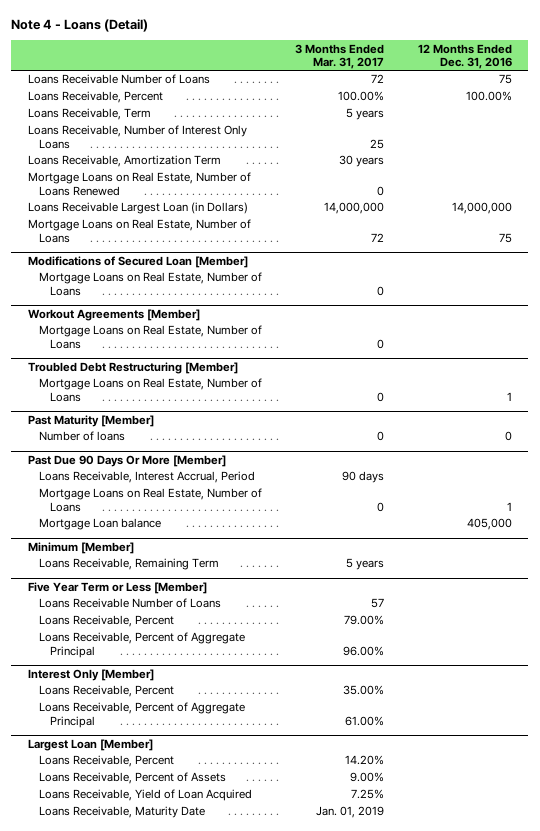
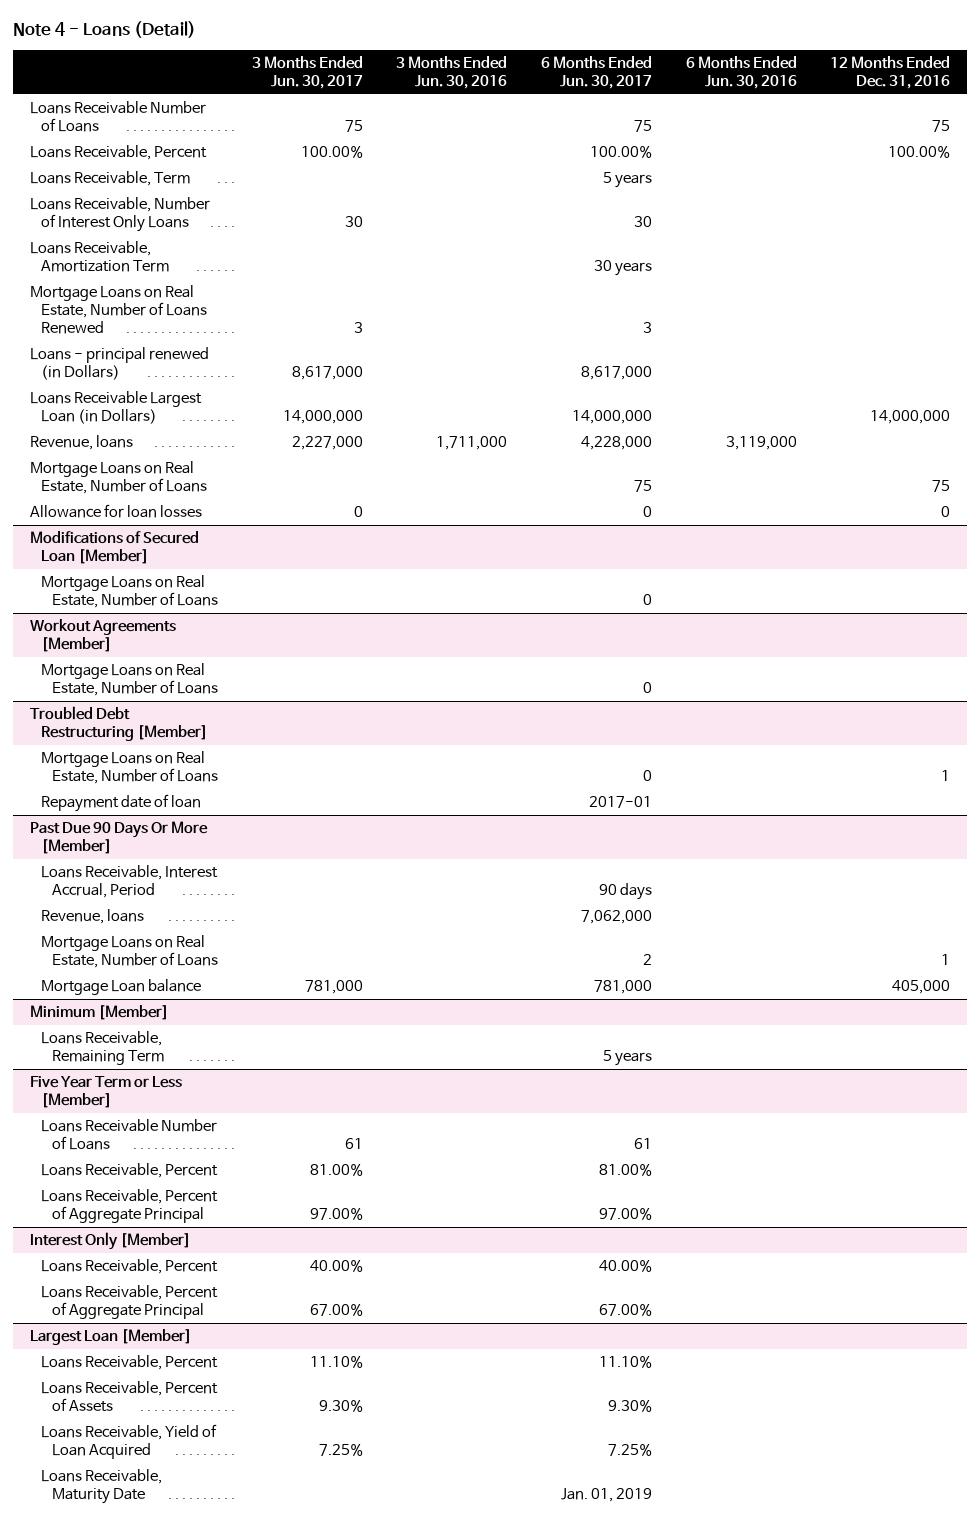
- | 3 Months Ended Mar. 31, 2017 | 12 Months Ended Dec. 31, 2016
+ | 3 Months Ended Jun. 30, 2017 | 3 Months Ended Jun. 30, 2016 | 6 Months Ended Jun. 30, 2017 | 6 Months Ended Jun. 30, 2016 | 12 Months Ended Dec. 31, 2016
+ Loans - principal renewed (in Dollars) | 8,617,000 | | 8,617,000 | |
+ Revenue, loans | 2,227,000 | 1,711,000 | 4,228,000 | 3,119,000 |
+ Allowance for loan losses | 0 | | 0 | | 0
- Past Maturity [Member]
- Number of loans | 0 | 0
@ Troubled Debt Restructuring [Member]
+ Repayment date of loan | | | 2017-01 | |
@ Past Due 90 Days Or More [Member]
+ Revenue, loans | | | 7,062,000 | |

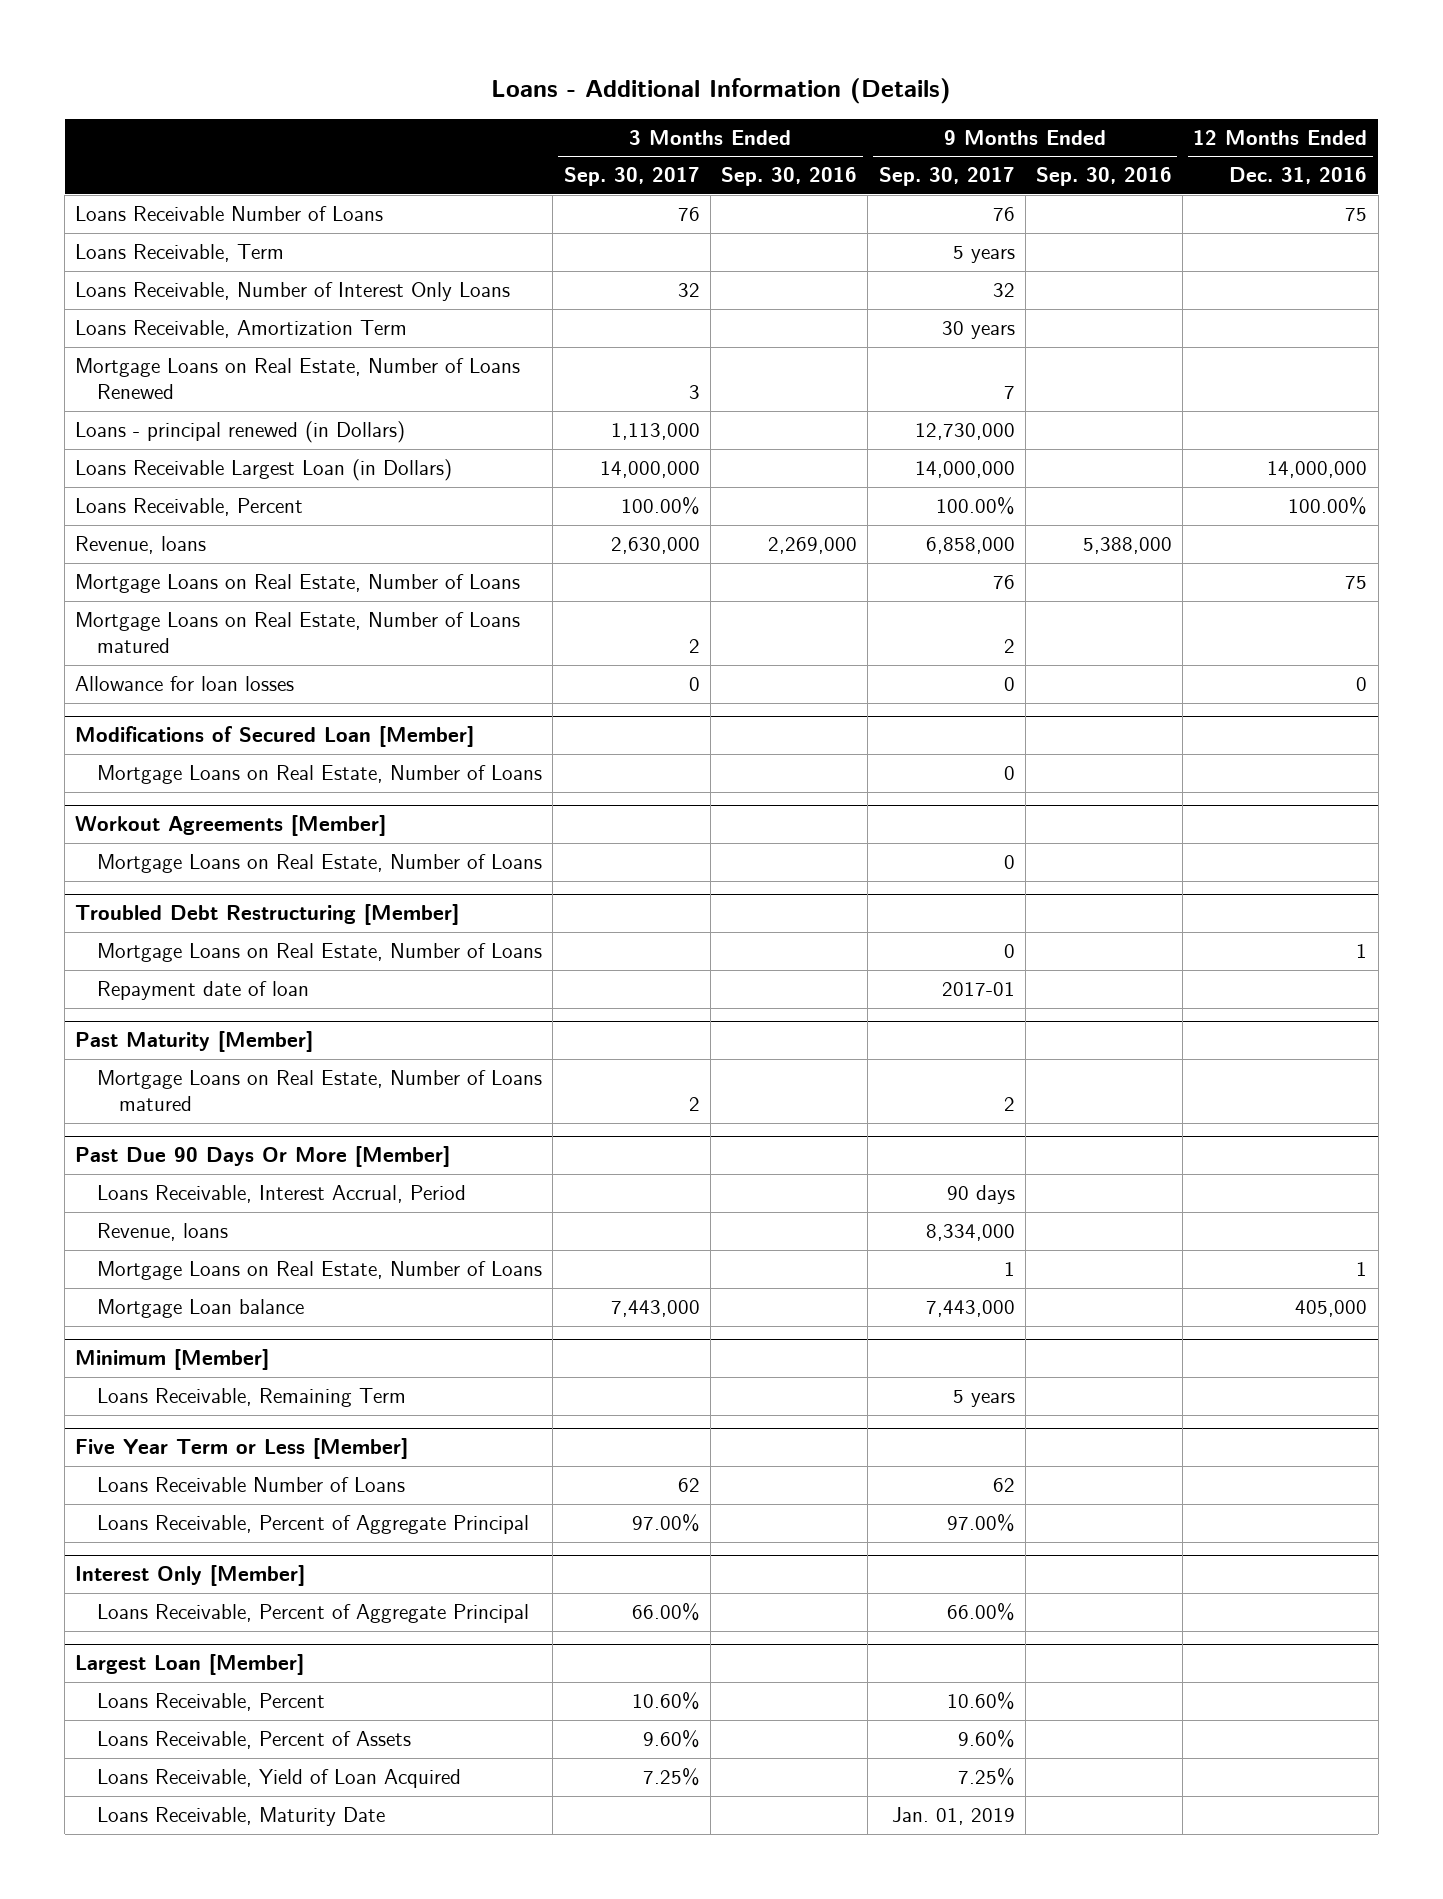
- Note 4 - Loans (Detail)
+ Loans - Additional Information (Details)
- | 3 Months Ended Jun. 30, 2017 | 3 Months Ended Jun. 30, 2016 | 6 Months Ended Jun. 30, 2017 | 6 Months Ended Jun. 30, 2016 | 12 Months Ended Dec. 31, 2016
+ | 3 Months Ended Sep. 30, 2017 | 3 Months Ended Sep. 30, 2016 | 9 Months Ended Sep. 30, 2017 | 9 Months Ended Sep. 30, 2016 | 12 Months Ended Dec. 31, 2016
moved down: Loans Receivable, Percent | 100.00% | | 100.00% | | 100.00%
+ Mortgage Loans on Real Estate, Number of Loans matured | 2 | | 2 | |
+ Past Maturity [Member]
+ Mortgage Loans on Real Estate, Number of Loans matured | 2 | | 2 | |
@ Five Year Term or Less [Member]
- Loans Receivable, Percent | 81.00% | | 81.00% | |
@ Interest Only [Member]
- Loans Receivable, Percent | 40.00% | | 40.00% | |

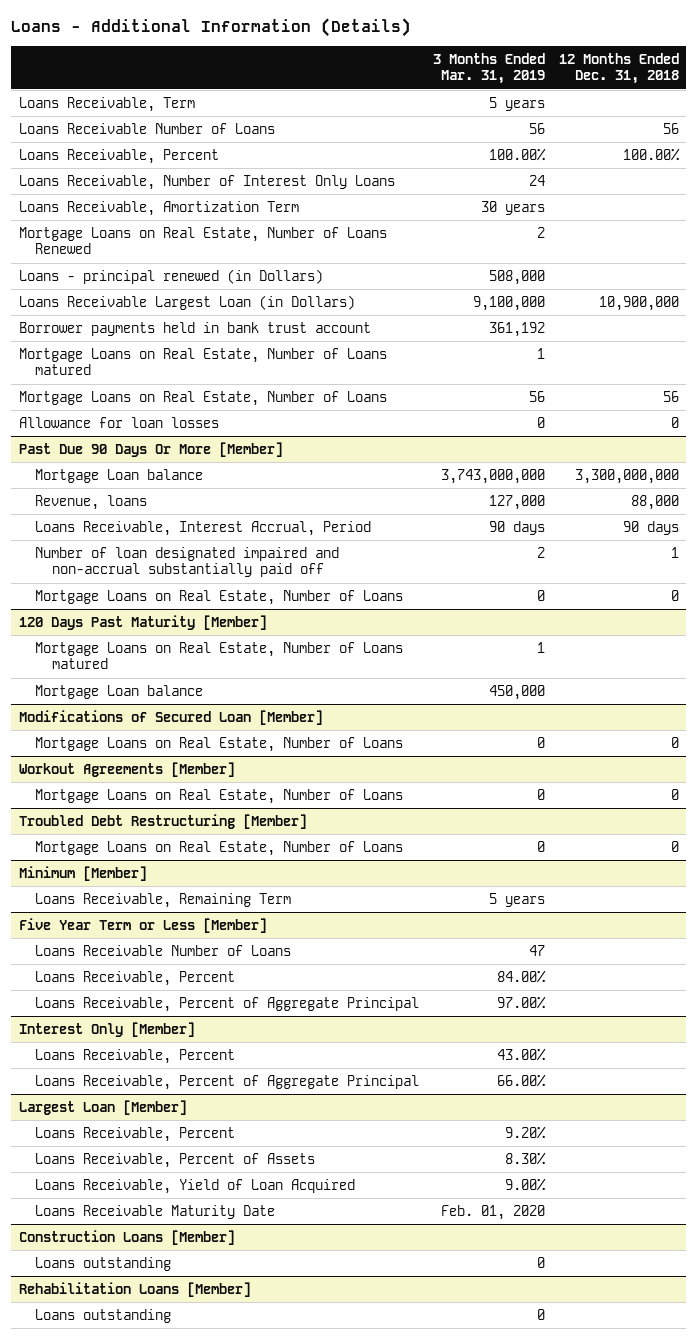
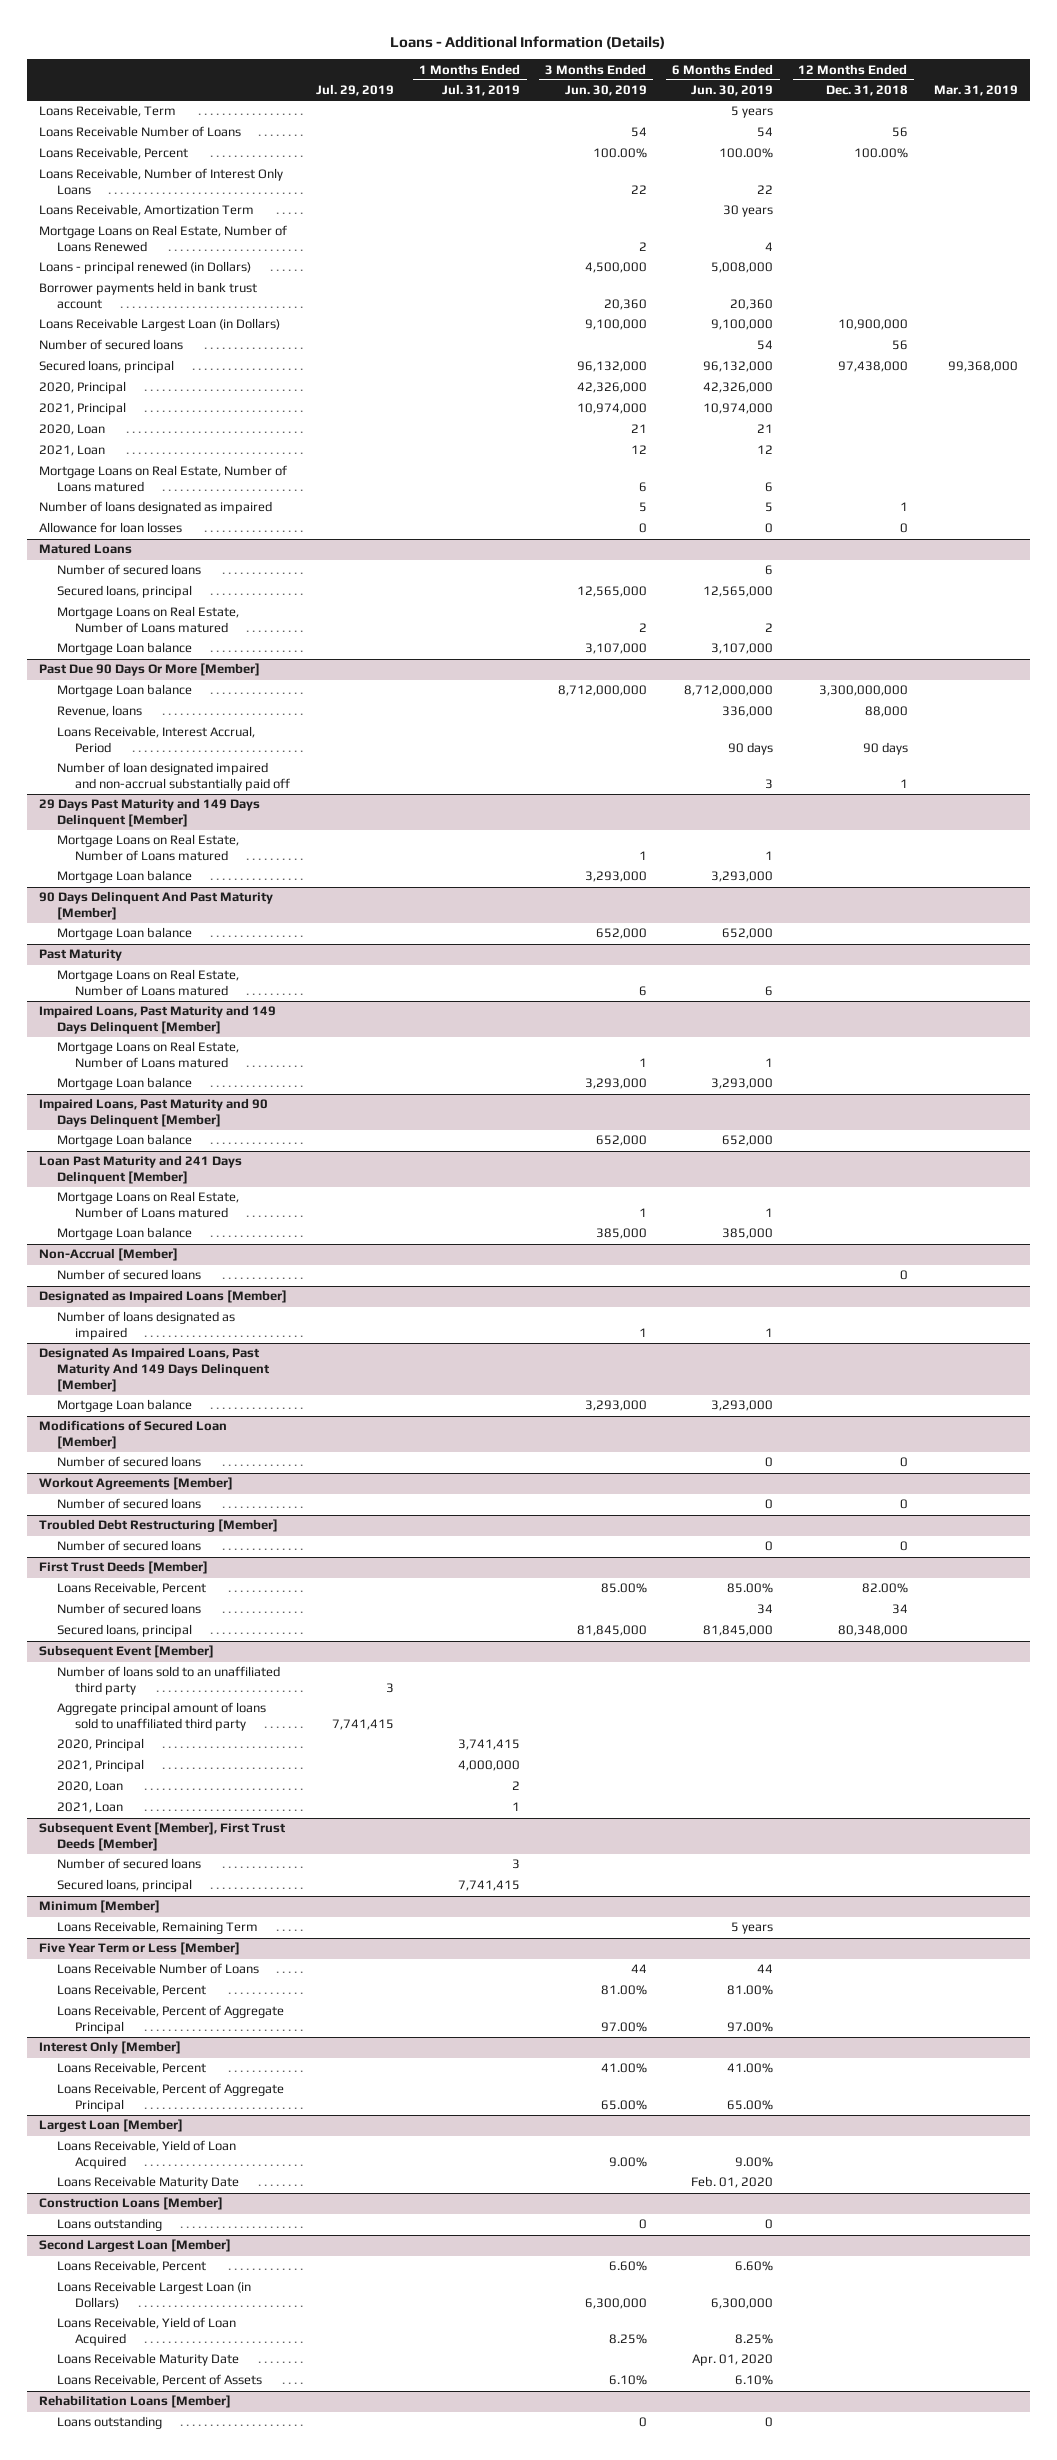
- | 3 Months Ended Mar. 31, 2019 | 12 Months Ended Dec. 31, 2018
+ | Jul. 29, 2019 | 1 Months Ended Jul. 31, 2019 | 3 Months Ended Jun. 30, 2019 | 6 Months Ended Jun. 30, 2019 | 12 Months Ended Dec. 31, 2018 | Mar. 31, 2019
moved down: Loans Receivable Largest Loan (in Dollars) | | | 9,100,000 | 9,100,000 | 10,900,000 |
+ Number of secured loans | | | | 54 | 56 |
+ Secured loans, principal | | | 96,132,000 | 96,132,000 | 97,438,000 | 99,368,000
+ 2020, Principal | | | 42,326,000 | 42,326,000 | |
+ 2021, Principal | | | 10,974,000 | 10,974,000 | |
+ 2020, Loan | | | 21 | 21 | |
+ 2021, Loan | | | 12 | 12 | |
- Mortgage Loans on Real Estate, Number of Loans | 56 | 56
+ Number of loans designated as impaired | | | 5 | 5 | 1 |
+ Matured Loans
+ Number of secured loans | | | | 6 | |
+ Secured loans, principal | | | 12,565,000 | 12,565,000 | |
+ Mortgage Loans on Real Estate, Number of Loans matured | | | 2 | 2 | |
+ Mortgage Loan balance | | | 3,107,000 | 3,107,000 | |
@ Past Due 90 Days Or More [Member]
- Mortgage Loans on Real Estate, Number of Loans | 0 | 0
- 120 Days Past Maturity [Member]
- Mortgage Loans on Real Estate, Number of Loans matured | 1 |
- Mortgage Loan balance | 450,000 |
+ 29 Days Past Maturity and 149 Days Delinquent [Member]
+ Mortgage Loans on Real Estate, Number of Loans matured | | | 1 | 1 | |
+ Mortgage Loan balance | | | 3,293,000 | 3,293,000 | |
+ 90 Days Delinquent And Past Maturity [Member]
+ Mortgage Loan balance | | | 652,000 | 652,000 | |
+ Past Maturity
+ Mortgage Loans on Real Estate, Number of Loans matured | | | 6 | 6 | |
+ Impaired Loans, Past Maturity and 149 Days Delinquent [Member]
+ Mortgage Loans on Real Estate, Number of Loans matured | | | 1 | 1 | |
+ Mortgage Loan balance | | | 3,293,000 | 3,293,000 | |
+ Impaired Loans, Past Maturity and 90 Days Delinquent [Member]
+ Mortgage Loan balance | | | 652,000 | 652,000 | |
+ Loan Past Maturity and 241 Days Delinquent [Member]
+ Mortgage Loans on Real Estate, Number of Loans matured | | | 1 | 1 | |
+ Mortgage Loan balance | | | 385,000 | 385,000 | |
+ Non-Accrual [Member]
+ Number of secured loans | | | | | 0 |
+ Designated as Impaired Loans [Member]
+ Number of loans designated as impaired | | | 1 | 1 | |
+ Designated As Impaired Loans, Past Maturity And 149 Days Delinquent [Member]
+ Mortgage Loan balance | | | 3,293,000 | 3,293,000 | |
@ Modifications of Secured Loan [Member]
- Mortgage Loans on Real Estate, Number of Loans | 0 | 0
+ Number of secured loans | | | | 0 | 0 |
@ Workout Agreements [Member]
- Mortgage Loans on Real Estate, Number of Loans | 0 | 0
+ Number of secured loans | | | | 0 | 0 |
@ Troubled Debt Restructuring [Member]
- Mortgage Loans on Real Estate, Number of Loans | 0 | 0
+ Number of secured loans | | | | 0 | 0 |
+ First Trust Deeds [Member]
+ Loans Receivable, Percent | | | 85.00% | 85.00% | 82.00% |
+ Number of secured loans | | | | 34 | 34 |
+ Secured loans, principal | | | 81,845,000 | 81,845,000 | 80,348,000 |
+ Subsequent Event [Member]
+ Number of loans sold to an unaffiliated third party | 3 | | | | |
+ Aggregate principal amount of loans sold to unaffiliated third party | 7,741,415 | | | | |
+ 2020, Principal | | 3,741,415 | | | |
+ 2021, Principal | | 4,000,000 | | | |
+ 2020, Loan | | 2 | | | |
+ 2021, Loan | | 1 | | | |
+ Subsequent Event [Member], First Trust Deeds [Member]
+ Number of secured loans | | 3 | | | |
+ Secured loans, principal | | 7,741,415 | | | |
@ Largest Loan [Member]
- Loans Receivable, Percent | 9.20% |
- Loans Receivable, Percent of Assets | 8.30% |
+ Second Largest Loan [Member]
+ Loans Receivable, Percent | | | 6.60% | 6.60% | |
+ Loans Receivable Largest Loan (in Dollars) | | | 6,300,000 | 6,300,000 | |
+ Loans Receivable, Yield of Loan Acquired | | | 8.25% | 8.25% | |
+ Loans Receivable Maturity Date | | | | Apr. 01, 2020 | |
+ Loans Receivable, Percent of Assets | | | 6.10% | 6.10% | |

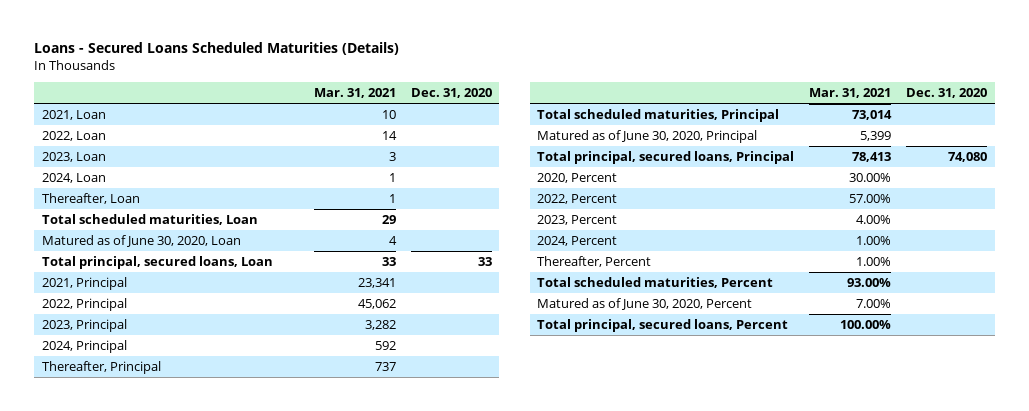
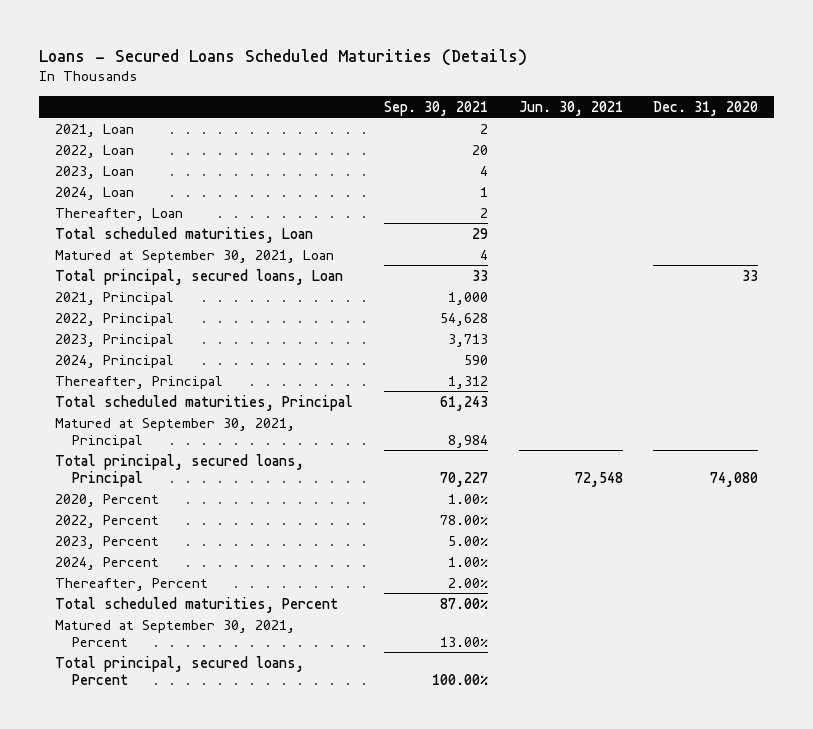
- | Mar. 31, 2021 | Dec. 31, 2020
+ | Sep. 30, 2021 | Jun. 30, 2021 | Dec. 31, 2020
- Matured as of June 30, 2020, Loan | 4 |
+ Matured at September 30, 2021, Loan | 4 | |
- Matured as of June 30, 2020, Principal | 5,399 |
+ Matured at September 30, 2021, Principal | 8,984 | |
- Matured as of June 30, 2020, Percent | 7.00% |
+ Matured at September 30, 2021, Percent | 13.00% | |

